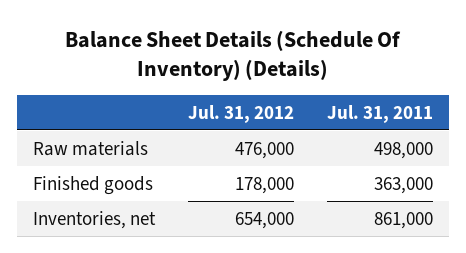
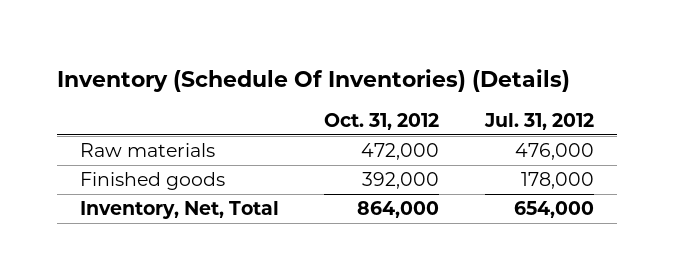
- Balance Sheet Details (Schedule Of Inventory) (Details)
+ Inventory (Schedule Of Inventories) (Details)
- | Jul. 31, 2012 | Jul. 31, 2011
+ | Oct. 31, 2012 | Jul. 31, 2012
- Inventories, net | 654,000 | 861,000
+ Inventory, Net, Total | 864,000 | 654,000

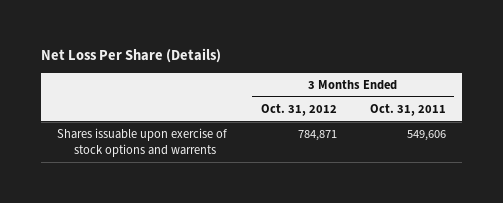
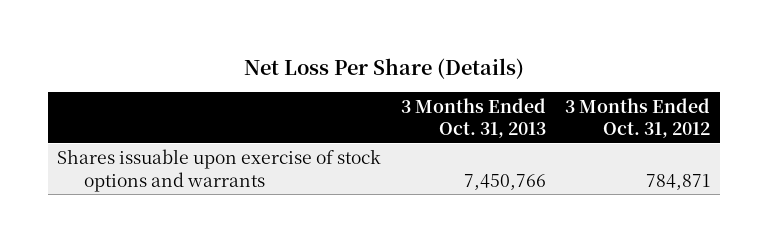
- | 3 Months Ended Oct. 31, 2012 | 3 Months Ended Oct. 31, 2011
+ | 3 Months Ended Oct. 31, 2013 | 3 Months Ended Oct. 31, 2012
- Shares issuable upon exercise of stock options and warrents | 784,871 | 549,606
+ Shares issuable upon exercise of stock options and warrants | 7,450,766 | 784,871

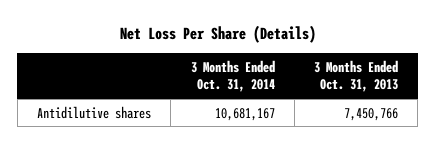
- | 3 Months Ended Oct. 31, 2013 | 3 Months Ended Oct. 31, 2012
+ | 3 Months Ended Oct. 31, 2014 | 3 Months Ended Oct. 31, 2013
- Shares issuable upon exercise of stock options and warrants | 7,450,766 | 784,871
+ Antidilutive shares | 10,681,167 | 7,450,766

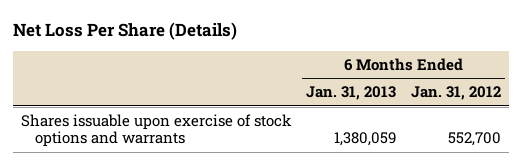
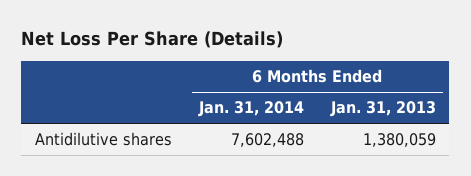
- | 6 Months Ended Jan. 31, 2013 | 6 Months Ended Jan. 31, 2012
+ | 6 Months Ended Jan. 31, 2014 | 6 Months Ended Jan. 31, 2013
- Shares issuable upon exercise of stock options and warrants | 1,380,059 | 552,700
+ Antidilutive shares | 7,602,488 | 1,380,059

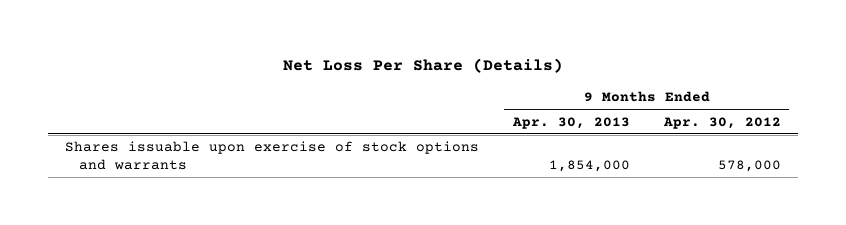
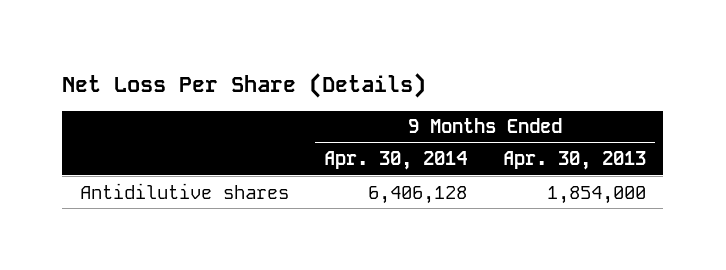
- | 9 Months Ended Apr. 30, 2013 | 9 Months Ended Apr. 30, 2012
+ | 9 Months Ended Apr. 30, 2014 | 9 Months Ended Apr. 30, 2013
- Shares issuable upon exercise of stock options and warrants | 1,854,000 | 578,000
+ Antidilutive shares | 6,406,128 | 1,854,000

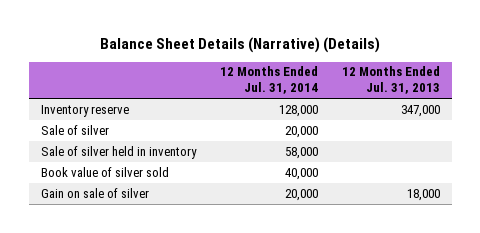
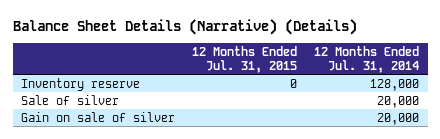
- | 12 Months Ended Jul. 31, 2014 | 12 Months Ended Jul. 31, 2013
+ | 12 Months Ended Jul. 31, 2015 | 12 Months Ended Jul. 31, 2014
- Sale of silver held in inventory | 58,000 |
- Book value of silver sold | 40,000 |

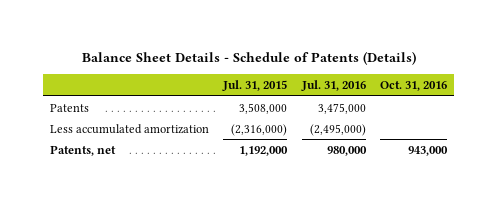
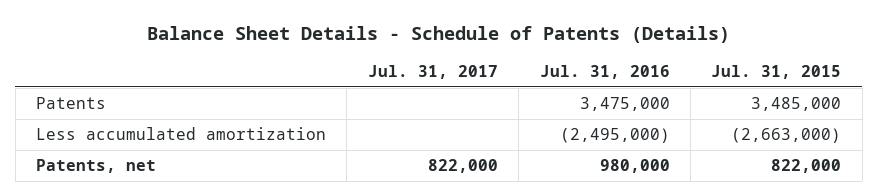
- | Jul. 31, 2015 | Jul. 31, 2016 | Oct. 31, 2016
+ | Jul. 31, 2017 | Jul. 31, 2016 | Jul. 31, 2015
- Patents | 3,508,000 | 3,475,000 |
- Less accumulated amortization | (2,316,000) | (2,495,000) |
- Patents, net | 1,192,000 | 980,000 | 943,000
+ Patents | | 3,475,000 | 3,485,000
+ Less accumulated amortization | | (2,495,000) | (2,663,000)
+ Patents, net | 822,000 | 980,000 | 822,000

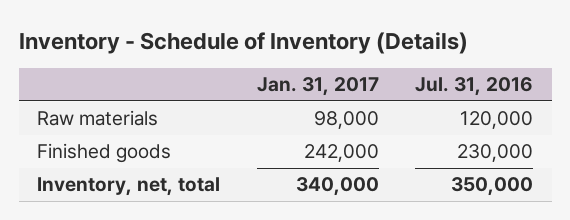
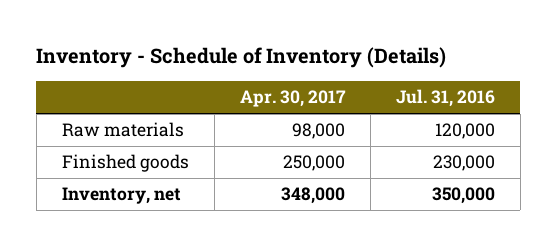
- | Jan. 31, 2017 | Jul. 31, 2016
+ | Apr. 30, 2017 | Jul. 31, 2016
- Inventory, net, total | 340,000 | 350,000
+ Inventory, net | 348,000 | 350,000

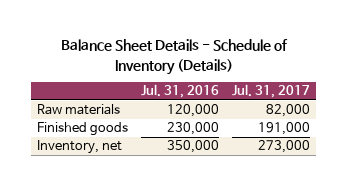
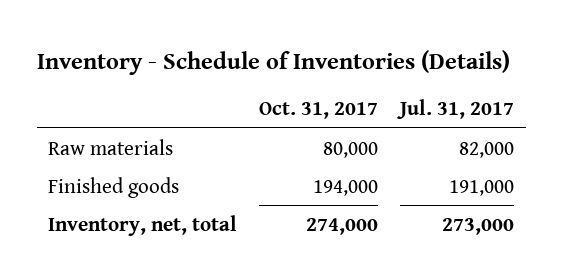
- Balance Sheet Details - Schedule of Inventory (Details)
+ Inventory - Schedule of Inventories (Details)
- | Jul. 31, 2016 | Jul. 31, 2017
+ | Oct. 31, 2017 | Jul. 31, 2017
- Inventory, net | 350,000 | 273,000
+ Inventory, net, total | 274,000 | 273,000

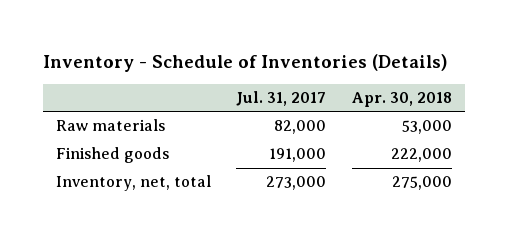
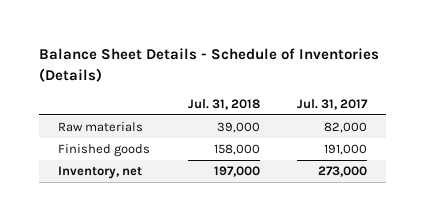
- Inventory - Schedule of Inventories (Details)
+ Balance Sheet Details - Schedule of Inventories (Details)
- | Jul. 31, 2017 | Apr. 30, 2018
+ | Jul. 31, 2018 | Jul. 31, 2017
- Inventory, net, total | 273,000 | 275,000
+ Inventory, net | 197,000 | 273,000

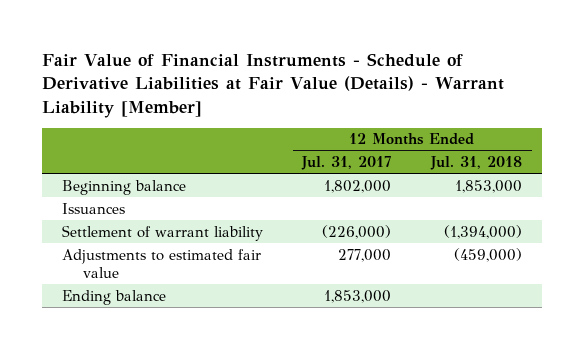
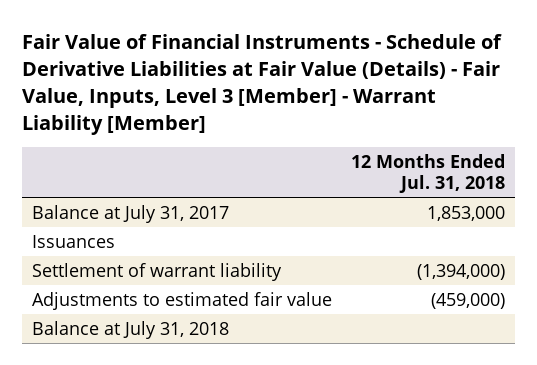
- Fair Value of Financial Instruments - Schedule of Derivative Liabilities at Fair Value (Details) - Warrant Liability [Member]
+ Fair Value of Financial Instruments - Schedule of Derivative Liabilities at Fair Value (Details) - Fair Value, Inputs, Level 3 [Member] - Warrant Liability [Member]
- | 12 Months Ended Jul. 31, 2017 | 12 Months Ended Jul. 31, 2018
+ | 12 Months Ended Jul. 31, 2018
- Beginning balance | 1,802,000 | 1,853,000
+ Balance at July 31, 2017 | 1,853,000
- Ending balance | 1,853,000 |
+ Balance at July 31, 2018

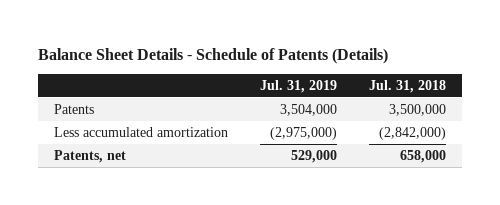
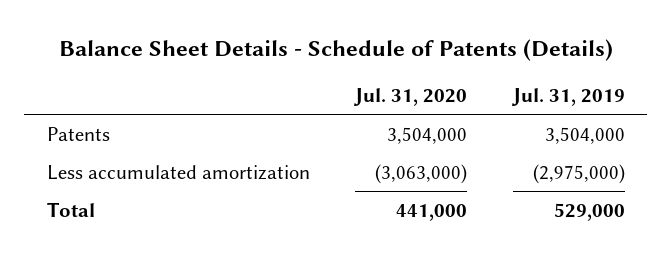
- | Jul. 31, 2019 | Jul. 31, 2018
+ | Jul. 31, 2020 | Jul. 31, 2019
- Patents, net | 529,000 | 658,000
+ Total | 441,000 | 529,000

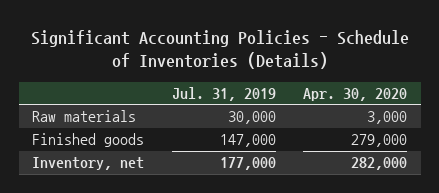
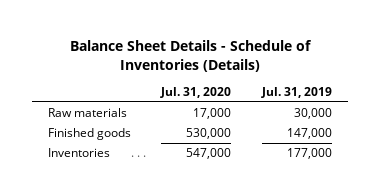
- Significant Accounting Policies - Schedule of Inventories (Details)
+ Balance Sheet Details - Schedule of Inventories (Details)
- | Jul. 31, 2019 | Apr. 30, 2020
+ | Jul. 31, 2020 | Jul. 31, 2019
- Inventory, net | 177,000 | 282,000
+ Inventories | 547,000 | 177,000

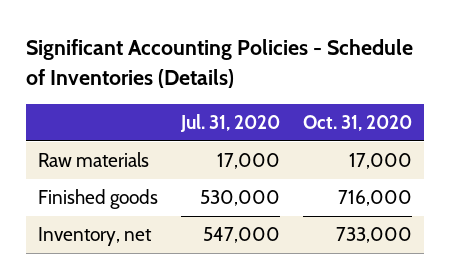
- Balance Sheet Details - Schedule of Inventories (Details)
+ Significant Accounting Policies - Schedule of Inventories (Details)
- | Jul. 31, 2020 | Jul. 31, 2019
+ | Jul. 31, 2020 | Oct. 31, 2020
- Inventories | 547,000 | 177,000
+ Inventory, net | 547,000 | 733,000

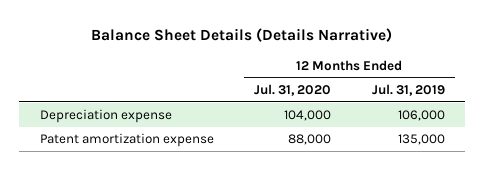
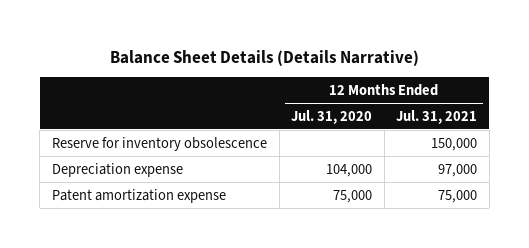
- | 12 Months Ended Jul. 31, 2020 | 12 Months Ended Jul. 31, 2019
+ | 12 Months Ended Jul. 31, 2020 | 12 Months Ended Jul. 31, 2021
+ Reserve for inventory obsolescence | | 150,000
- Patent amortization expense | 88,000 | 135,000
+ Patent amortization expense | 75,000 | 75,000

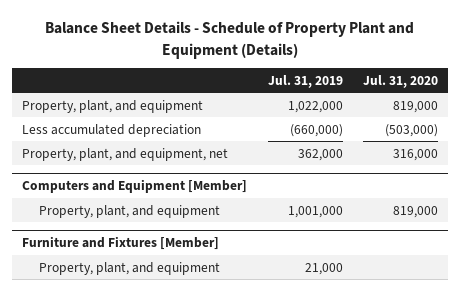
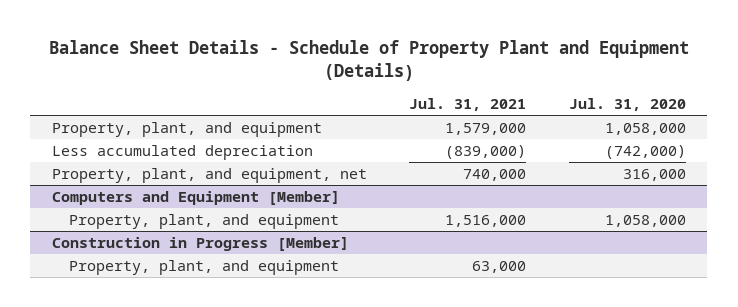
- | Jul. 31, 2019 | Jul. 31, 2020
+ | Jul. 31, 2021 | Jul. 31, 2020
- Property, plant, and equipment | 1,022,000 | 819,000
- Less accumulated depreciation | (660,000) | (503,000)
+ Property, plant, and equipment | 1,579,000 | 1,058,000
+ Less accumulated depreciation | (839,000) | (742,000)
@ Computers and Equipment [Member]
- Property, plant, and equipment | 1,001,000 | 819,000
- Furniture and Fixtures [Member]
@ Computers and Equipment [Member]
+ Property, plant, and equipment | 1,516,000 | 1,058,000
+ Construction in Progress [Member]

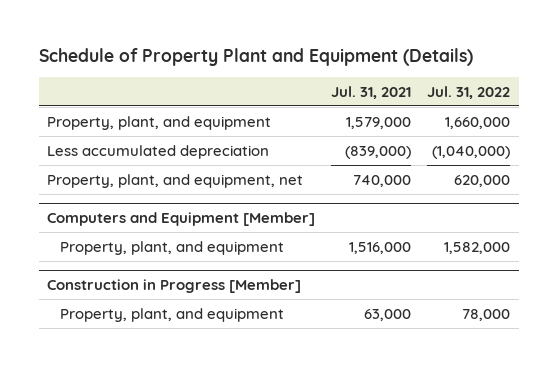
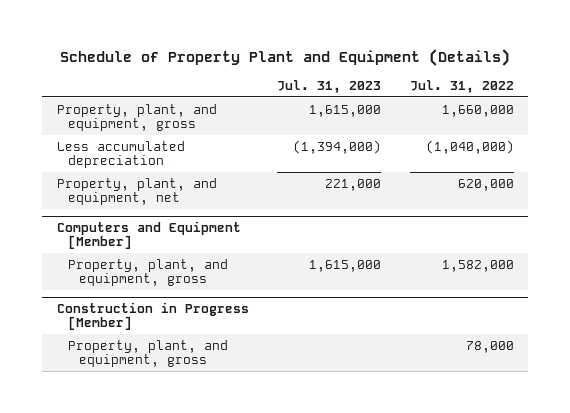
- | Jul. 31, 2021 | Jul. 31, 2022
+ | Jul. 31, 2023 | Jul. 31, 2022
- Property, plant, and equipment | 1,579,000 | 1,660,000
+ Property, plant, and equipment, gross | 1,615,000 | 1,660,000
@ Computers and Equipment [Member]
- Property, plant, and equipment | 1,516,000 | 1,582,000
+ Property, plant, and equipment, gross | 1,615,000 | 1,582,000
@ Construction in Progress [Member]
- Property, plant, and equipment | 63,000 | 78,000
+ Property, plant, and equipment, gross | | 78,000

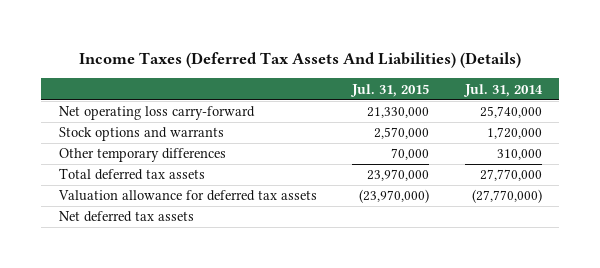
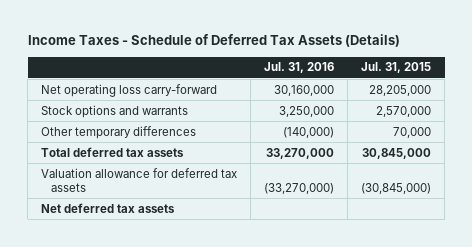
- Income Taxes (Deferred Tax Assets And Liabilities) (Details)
+ Income Taxes - Schedule of Deferred Tax Assets (Details)
- | Jul. 31, 2015 | Jul. 31, 2014
+ | Jul. 31, 2016 | Jul. 31, 2015
- Net operating loss carry-forward | 21,330,000 | 25,740,000
+ Net operating loss carry-forward | 30,160,000 | 28,205,000
- Total deferred tax assets | 23,970,000 | 27,770,000
- Valuation allowance for deferred tax assets | (23,970,000) | (27,770,000)
+ Total deferred tax assets | 33,270,000 | 30,845,000
+ Valuation allowance for deferred tax assets | (33,270,000) | (30,845,000)

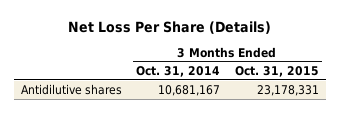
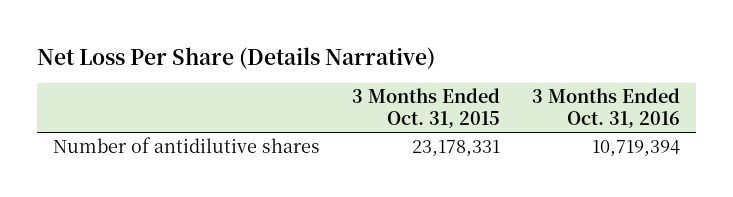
- Net Loss Per Share (Details)
+ Net Loss Per Share (Details Narrative)
- | 3 Months Ended Oct. 31, 2014 | 3 Months Ended Oct. 31, 2015
+ | 3 Months Ended Oct. 31, 2015 | 3 Months Ended Oct. 31, 2016
- Antidilutive shares | 10,681,167 | 23,178,331
+ Number of antidilutive shares | 23,178,331 | 10,719,394

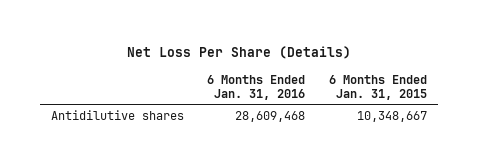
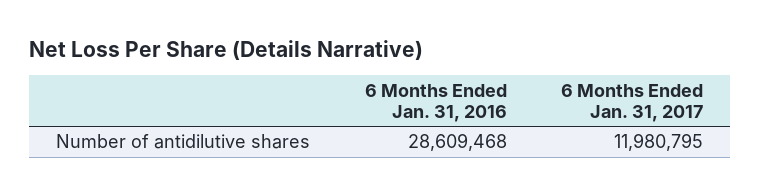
- Net Loss Per Share (Details)
+ Net Loss Per Share (Details Narrative)
- | 6 Months Ended Jan. 31, 2016 | 6 Months Ended Jan. 31, 2015
+ | 6 Months Ended Jan. 31, 2016 | 6 Months Ended Jan. 31, 2017
- Antidilutive shares | 28,609,468 | 10,348,667
+ Number of antidilutive shares | 28,609,468 | 11,980,795

